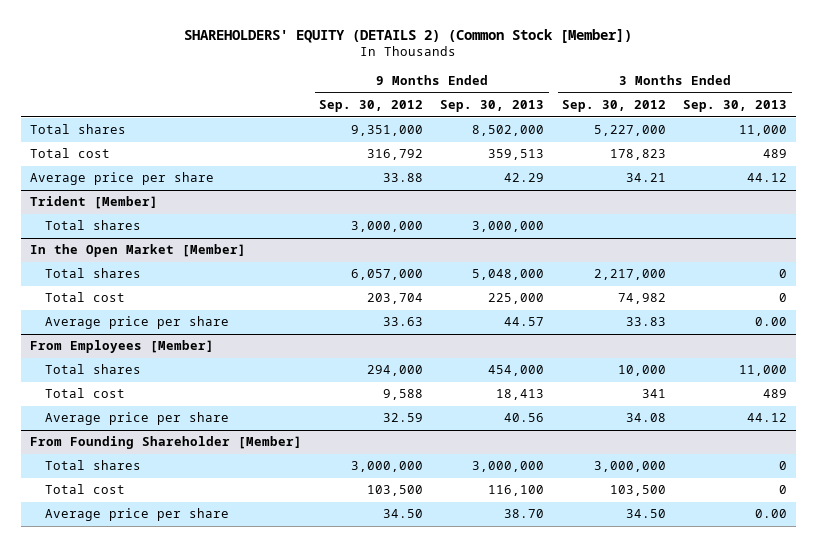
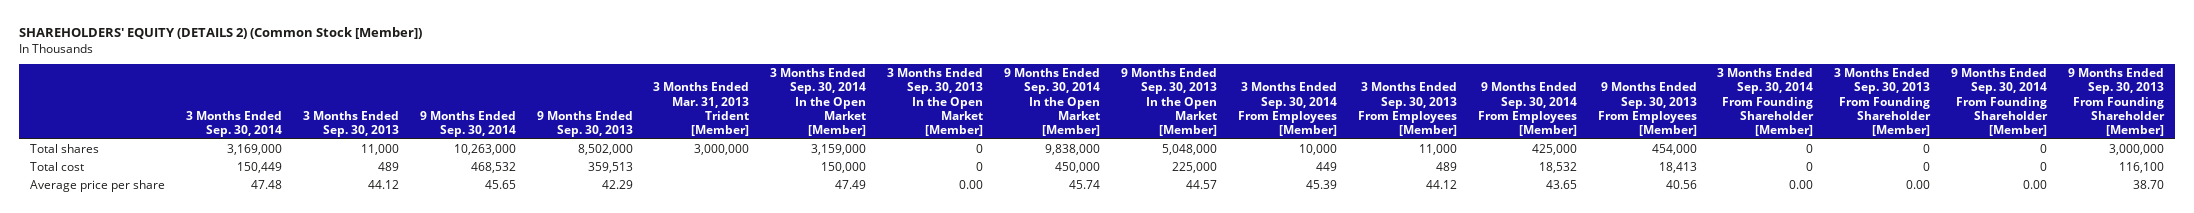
- | 9 Months Ended Sep. 30, 2012 | 9 Months Ended Sep. 30, 2013 | 3 Months Ended Sep. 30, 2012 | 3 Months Ended Sep. 30, 2013
+ | 3 Months Ended Sep. 30, 2014 | 3 Months Ended Sep. 30, 2013 | 9 Months Ended Sep. 30, 2014 | 9 Months Ended Sep. 30, 2013 | 3 Months Ended Mar. 31, 2013 Trident [Member] | 3 Months Ended Sep. 30, 2014 In the Open Market [Member] | 3 Months Ended Sep. 30, 2013 In the Open Market [Member] | 9 Months Ended Sep. 30, 2014 In the Open Market [Member] | 9 Months Ended Sep. 30, 2013 In the Open Market [Member] | 3 Months Ended Sep. 30, 2014 From Employees [Member] | 3 Months Ended Sep. 30, 2013 From Employees [Member] | 9 Months Ended Sep. 30, 2014 From Employees [Member] | 9 Months Ended Sep. 30, 2013 From Employees [Member] | 3 Months Ended Sep. 30, 2014 From Founding Shareholder [Member] | 3 Months Ended Sep. 30, 2013 From Founding Shareholder [Member] | 9 Months Ended Sep. 30, 2014 From Founding Shareholder [Member] | 9 Months Ended Sep. 30, 2013 From Founding Shareholder [Member]
- Trident [Member]
- Total shares | 3,000,000 | 3,000,000 | |
- In the Open Market [Member]
- Total shares | 6,057,000 | 5,048,000 | 2,217,000 | 0
- Total cost | 203,704 | 225,000 | 74,982 | 0
- Average price per share | 33.63 | 44.57 | 33.83 | 0.00
- From Employees [Member]
- Total shares | 294,000 | 454,000 | 10,000 | 11,000
- Total cost | 9,588 | 18,413 | 341 | 489
- Average price per share | 32.59 | 40.56 | 34.08 | 44.12
- From Founding Shareholder [Member]
- Total shares | 3,000,000 | 3,000,000 | 3,000,000 | 0
- Total cost | 103,500 | 116,100 | 103,500 | 0
- Average price per share | 34.50 | 38.70 | 34.50 | 0.00

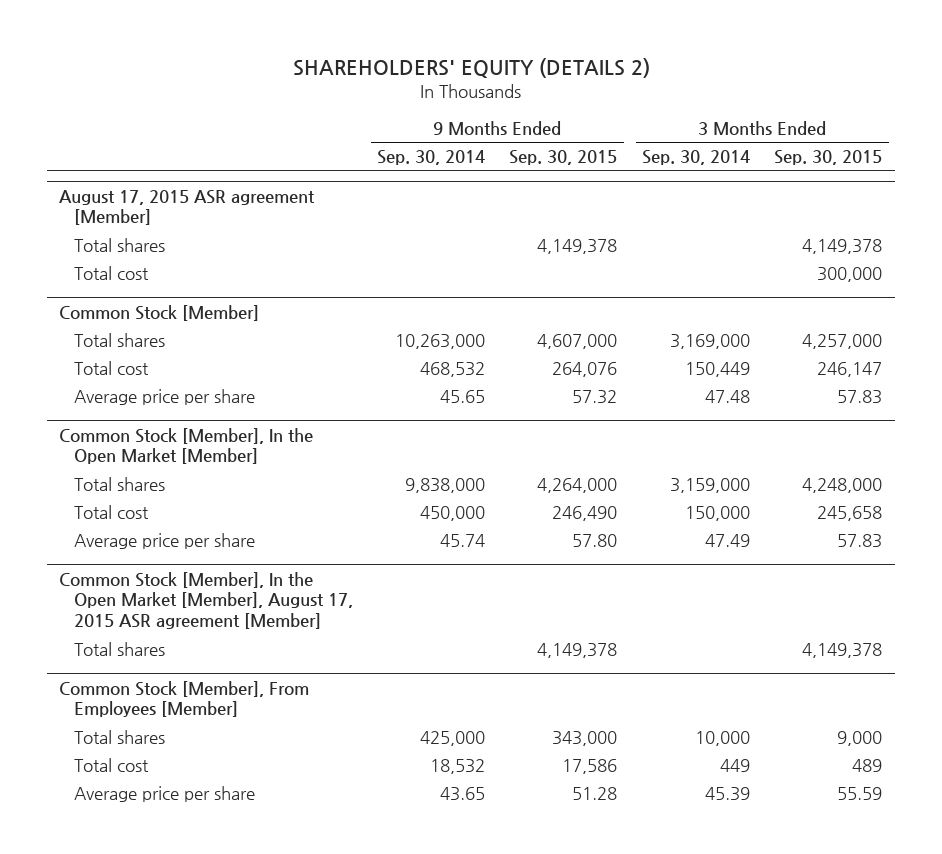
- SHAREHOLDERS' EQUITY (DETAILS 2) (Common Stock [Member])
+ SHAREHOLDERS' EQUITY (DETAILS 2)
- | 3 Months Ended Sep. 30, 2014 | 3 Months Ended Sep. 30, 2013 | 9 Months Ended Sep. 30, 2014 | 9 Months Ended Sep. 30, 2013 | 3 Months Ended Mar. 31, 2013 Trident [Member] | 3 Months Ended Sep. 30, 2014 In the Open Market [Member] | 3 Months Ended Sep. 30, 2013 In the Open Market [Member] | 9 Months Ended Sep. 30, 2014 In the Open Market [Member] | 9 Months Ended Sep. 30, 2013 In the Open Market [Member] | 3 Months Ended Sep. 30, 2014 From Employees [Member] | 3 Months Ended Sep. 30, 2013 From Employees [Member] | 9 Months Ended Sep. 30, 2014 From Employees [Member] | 9 Months Ended Sep. 30, 2013 From Employees [Member] | 3 Months Ended Sep. 30, 2014 From Founding Shareholder [Member] | 3 Months Ended Sep. 30, 2013 From Founding Shareholder [Member] | 9 Months Ended Sep. 30, 2014 From Founding Shareholder [Member] | 9 Months Ended Sep. 30, 2013 From Founding Shareholder [Member]
+ | 9 Months Ended Sep. 30, 2014 | 9 Months Ended Sep. 30, 2015 | 3 Months Ended Sep. 30, 2014 | 3 Months Ended Sep. 30, 2015
+ August 17, 2015 ASR agreement [Member]
+ Total shares | | 4,149,378 | | 4,149,378
+ Total cost | | | | 300,000
+ Common Stock [Member]
+ Common Stock [Member], In the Open Market [Member]
+ Total shares | 9,838,000 | 4,264,000 | 3,159,000 | 4,248,000
+ Total cost | 450,000 | 246,490 | 150,000 | 245,658
+ Average price per share | 45.74 | 57.80 | 47.49 | 57.83
+ Common Stock [Member], In the Open Market [Member], August 17, 2015 ASR agreement [Member]
+ Total shares | | 4,149,378 | | 4,149,378
+ Common Stock [Member], From Employees [Member]
+ Total shares | 425,000 | 343,000 | 10,000 | 9,000
+ Total cost | 18,532 | 17,586 | 449 | 489
+ Average price per share | 43.65 | 51.28 | 45.39 | 55.59

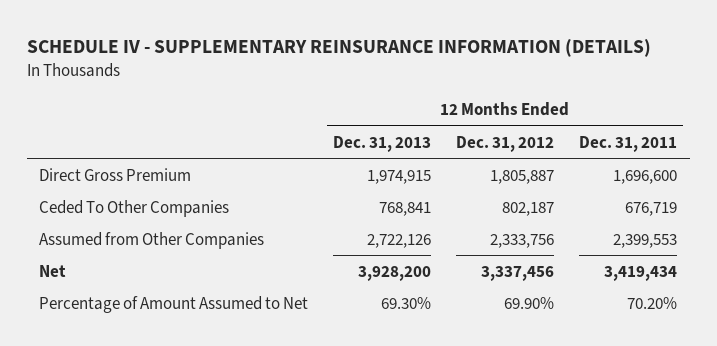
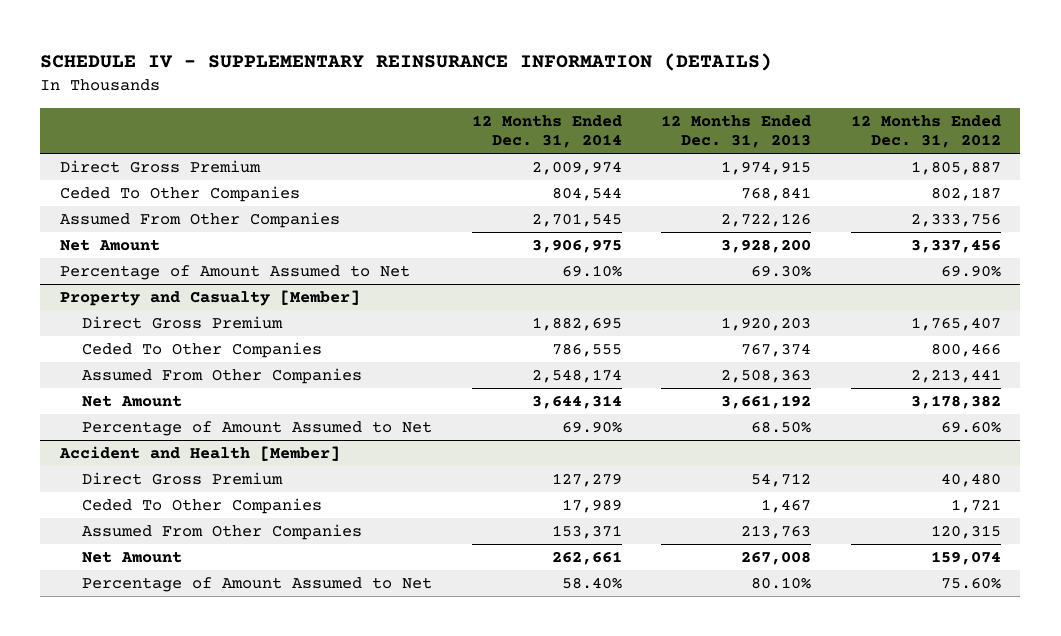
- | 12 Months Ended Dec. 31, 2013 | 12 Months Ended Dec. 31, 2012 | 12 Months Ended Dec. 31, 2011
+ | 12 Months Ended Dec. 31, 2014 | 12 Months Ended Dec. 31, 2013 | 12 Months Ended Dec. 31, 2012
- Assumed from Other Companies | 2,722,126 | 2,333,756 | 2,399,553
- Net | 3,928,200 | 3,337,456 | 3,419,434
+ Assumed From Other Companies | 2,701,545 | 2,722,126 | 2,333,756
+ Net Amount | 3,906,975 | 3,928,200 | 3,337,456
+ Property and Casualty [Member]
+ Direct Gross Premium | 1,882,695 | 1,920,203 | 1,765,407
+ Ceded To Other Companies | 786,555 | 767,374 | 800,466
+ Assumed From Other Companies | 2,548,174 | 2,508,363 | 2,213,441
+ Net Amount | 3,644,314 | 3,661,192 | 3,178,382
+ Percentage of Amount Assumed to Net | 69.90% | 68.50% | 69.60%
+ Accident and Health [Member]
+ Direct Gross Premium | 127,279 | 54,712 | 40,480
+ Ceded To Other Companies | 17,989 | 1,467 | 1,721
+ Assumed From Other Companies | 153,371 | 213,763 | 120,315
+ Net Amount | 262,661 | 267,008 | 159,074
+ Percentage of Amount Assumed to Net | 58.40% | 80.10% | 75.60%

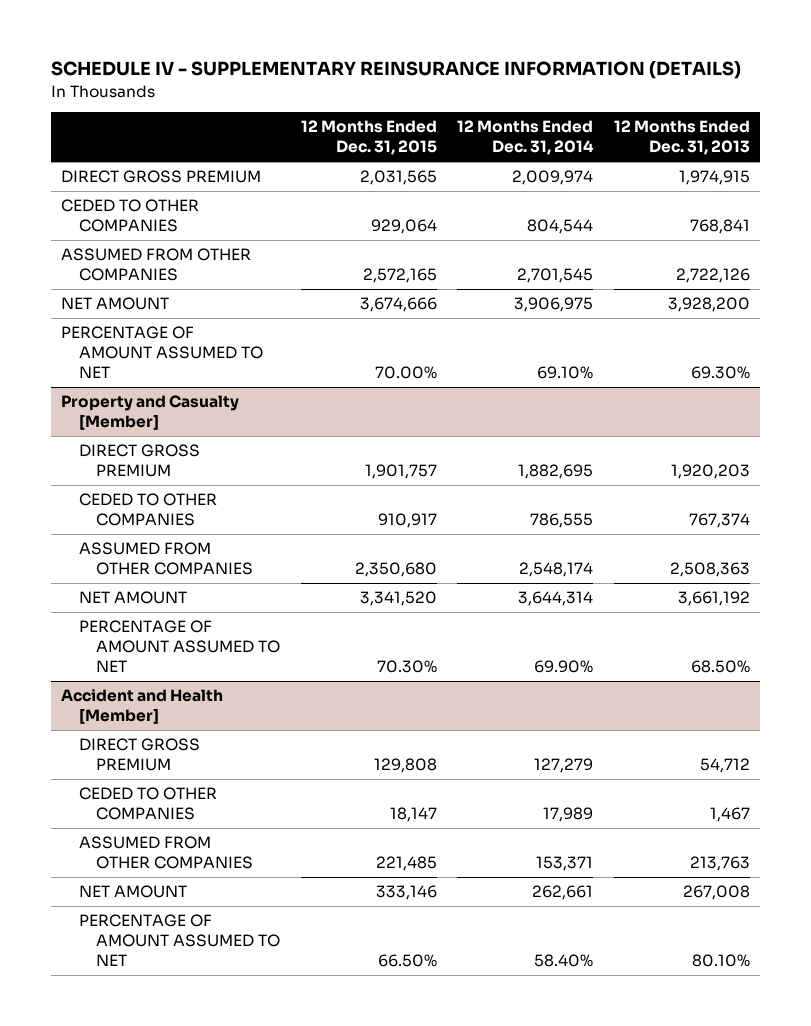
- | 12 Months Ended Dec. 31, 2014 | 12 Months Ended Dec. 31, 2013 | 12 Months Ended Dec. 31, 2012
+ | 12 Months Ended Dec. 31, 2015 | 12 Months Ended Dec. 31, 2014 | 12 Months Ended Dec. 31, 2013
- Direct Gross Premium | 2,009,974 | 1,974,915 | 1,805,887
- Ceded To Other Companies | 804,544 | 768,841 | 802,187
- Assumed From Other Companies | 2,701,545 | 2,722,126 | 2,333,756
- Net Amount | 3,906,975 | 3,928,200 | 3,337,456
- Percentage of Amount Assumed to Net | 69.10% | 69.30% | 69.90%
+ DIRECT GROSS PREMIUM | 2,031,565 | 2,009,974 | 1,974,915
+ CEDED TO OTHER COMPANIES | 929,064 | 804,544 | 768,841
+ ASSUMED FROM OTHER COMPANIES | 2,572,165 | 2,701,545 | 2,722,126
+ NET AMOUNT | 3,674,666 | 3,906,975 | 3,928,200
+ PERCENTAGE OF AMOUNT ASSUMED TO NET | 70.00% | 69.10% | 69.30%
@ Property and Casualty [Member]
- Direct Gross Premium | 1,882,695 | 1,920,203 | 1,765,407
- Ceded To Other Companies | 786,555 | 767,374 | 800,466
- Assumed From Other Companies | 2,548,174 | 2,508,363 | 2,213,441
- Net Amount | 3,644,314 | 3,661,192 | 3,178,382
- Percentage of Amount Assumed to Net | 69.90% | 68.50% | 69.60%
+ DIRECT GROSS PREMIUM | 1,901,757 | 1,882,695 | 1,920,203
+ CEDED TO OTHER COMPANIES | 910,917 | 786,555 | 767,374
+ ASSUMED FROM OTHER COMPANIES | 2,350,680 | 2,548,174 | 2,508,363
+ NET AMOUNT | 3,341,520 | 3,644,314 | 3,661,192
+ PERCENTAGE OF AMOUNT ASSUMED TO NET | 70.30% | 69.90% | 68.50%
@ Accident and Health [Member]
- Direct Gross Premium | 127,279 | 54,712 | 40,480
- Ceded To Other Companies | 17,989 | 1,467 | 1,721
- Assumed From Other Companies | 153,371 | 213,763 | 120,315
- Net Amount | 262,661 | 267,008 | 159,074
- Percentage of Amount Assumed to Net | 58.40% | 80.10% | 75.60%
+ DIRECT GROSS PREMIUM | 129,808 | 127,279 | 54,712
+ CEDED TO OTHER COMPANIES | 18,147 | 17,989 | 1,467
+ ASSUMED FROM OTHER COMPANIES | 221,485 | 153,371 | 213,763
+ NET AMOUNT | 333,146 | 262,661 | 267,008
+ PERCENTAGE OF AMOUNT ASSUMED TO NET | 66.50% | 58.40% | 80.10%

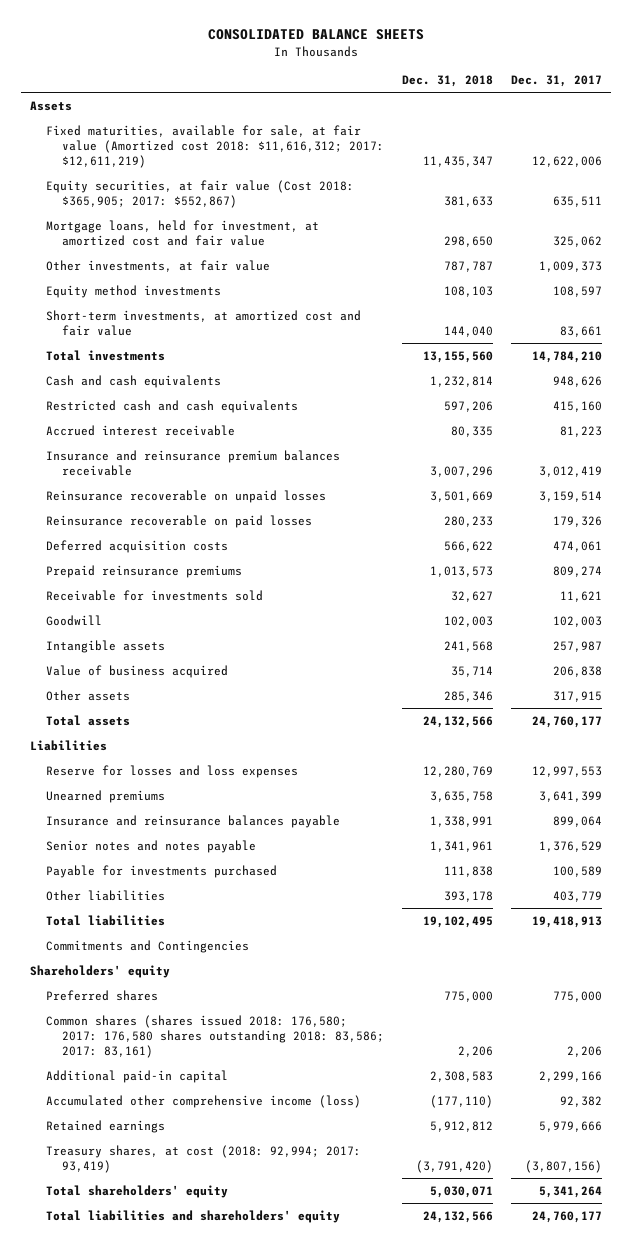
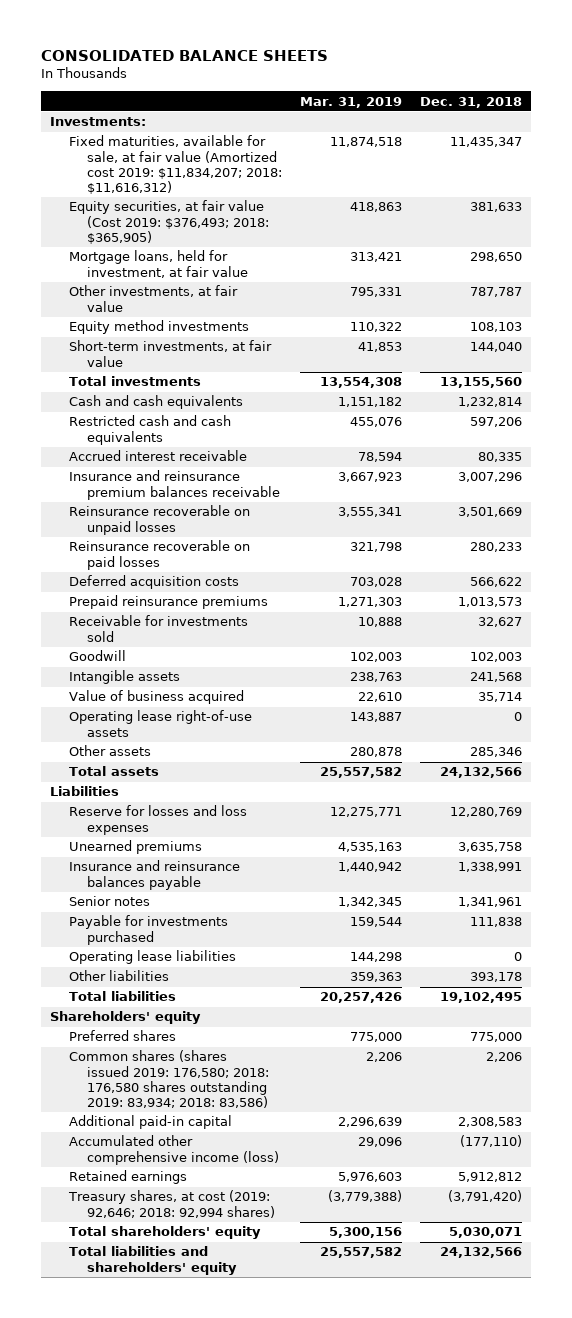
- | Dec. 31, 2018 | Dec. 31, 2017
+ | Mar. 31, 2019 | Dec. 31, 2018
- Assets
- Fixed maturities, available for sale, at fair value (Amortized cost 2018: $11,616,312; 2017: $12,611,219) | 11,435,347 | 12,622,006
- Equity securities, at fair value (Cost 2018: $365,905; 2017: $552,867) | 381,633 | 635,511
- Mortgage loans, held for investment, at amortized cost and fair value | 298,650 | 325,062
+ Investments:
+ Fixed maturities, available for sale, at fair value (Amortized cost 2019: $11,834,207; 2018: $11,616,312) | 11,874,518 | 11,435,347
+ Equity securities, at fair value (Cost 2019: $376,493; 2018: $365,905) | 418,863 | 381,633
+ Mortgage loans, held for investment, at fair value | 313,421 | 298,650
- Short-term investments, at amortized cost and fair value | 144,040 | 83,661
+ Short-term investments, at fair value | 41,853 | 144,040
+ Operating lease right-of-use assets | 143,887 | 0
- Senior notes and notes payable | 1,341,961 | 1,376,529
+ Senior notes | 1,342,345 | 1,341,961
+ Operating lease liabilities | 144,298 | 0
- Commitments and Contingencies
- Common shares (shares issued 2018: 176,580; 2017: 176,580 shares outstanding 2018: 83,586; 2017: 83,161) | 2,206 | 2,206
+ Common shares (shares issued 2019: 176,580; 2018: 176,580 shares outstanding 2019: 83,934; 2018: 83,586) | 2,206 | 2,206
- Treasury shares, at cost (2018: 92,994; 2017: 93,419) | (3,791,420) | (3,807,156)
+ Treasury shares, at cost (2019: 92,646; 2018: 92,994 shares) | (3,779,388) | (3,791,420)

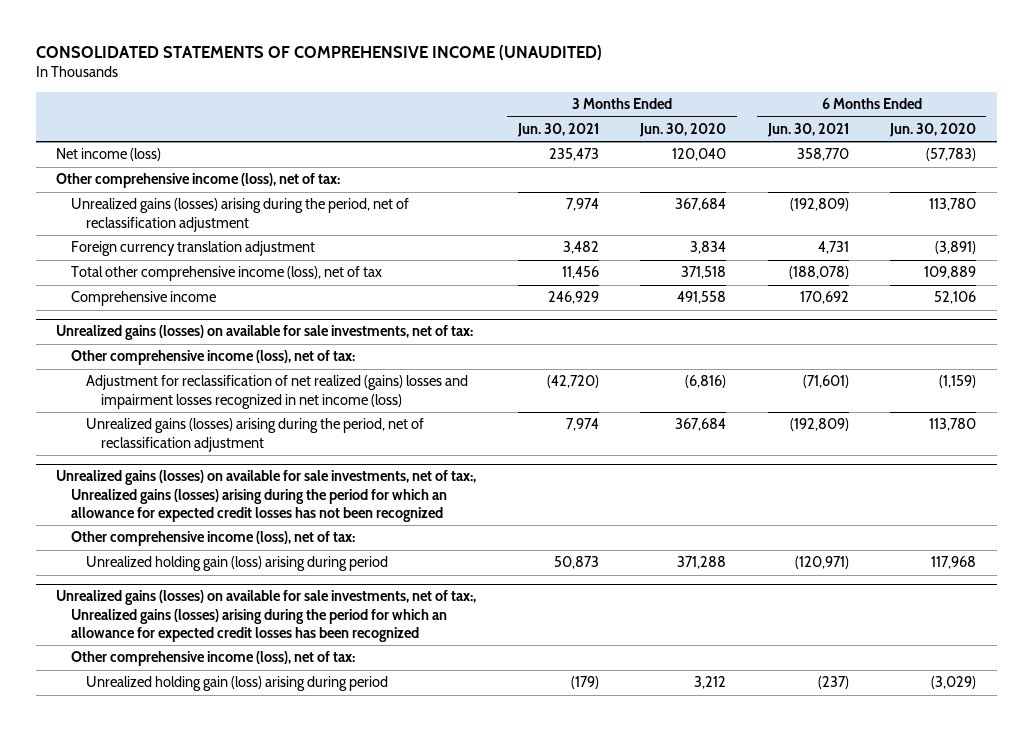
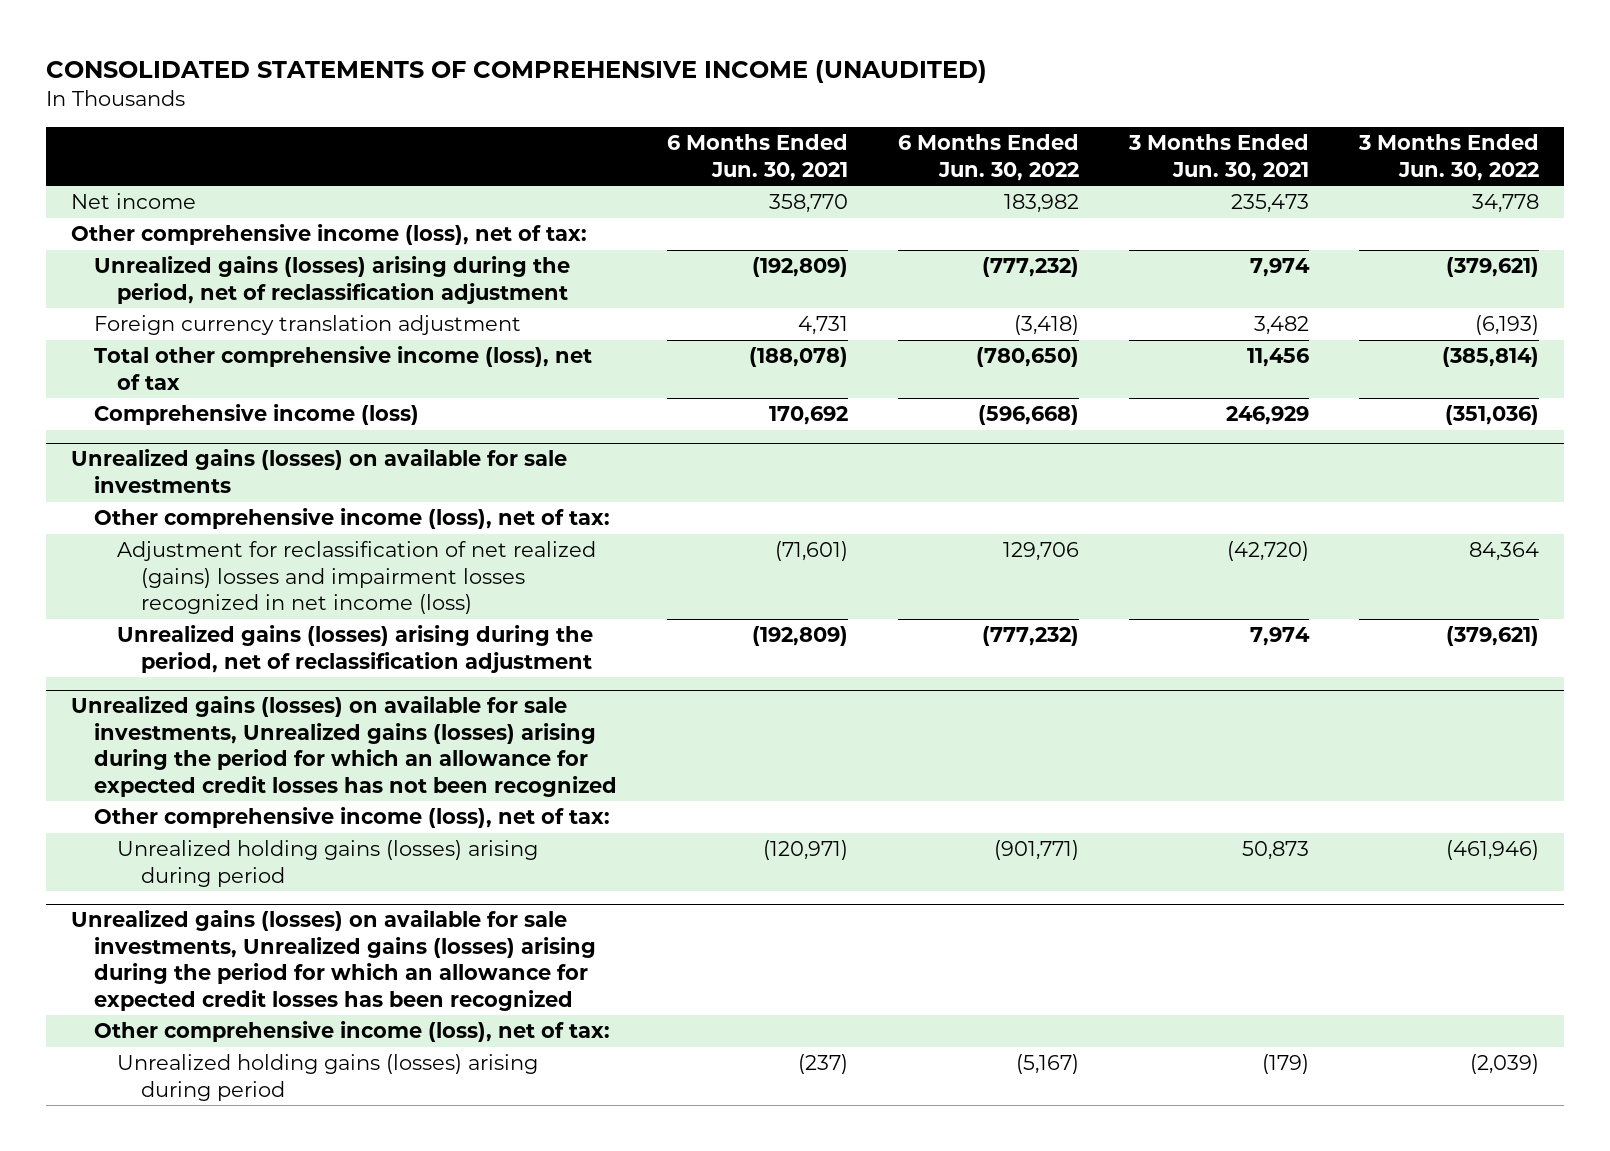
- | 3 Months Ended Jun. 30, 2021 | 3 Months Ended Jun. 30, 2020 | 6 Months Ended Jun. 30, 2021 | 6 Months Ended Jun. 30, 2020
+ | 6 Months Ended Jun. 30, 2021 | 6 Months Ended Jun. 30, 2022 | 3 Months Ended Jun. 30, 2021 | 3 Months Ended Jun. 30, 2022
- Net income (loss) | 235,473 | 120,040 | 358,770 | (57,783)
+ Net income | 358,770 | 183,982 | 235,473 | 34,778
- Comprehensive income | 246,929 | 491,558 | 170,692 | 52,106
- Unrealized gains (losses) on available for sale investments, net of tax:
+ Comprehensive income (loss) | 170,692 | (596,668) | 246,929 | (351,036)
+ Unrealized gains (losses) on available for sale investments
- Unrealized gains (losses) on available for sale investments, net of tax:, Unrealized gains (losses) arising during the period for which an allowance for expected credit losses has not been recognized
+ Unrealized gains (losses) on available for sale investments, Unrealized gains (losses) arising during the period for which an allowance for expected credit losses has not been recognized
- Unrealized holding gain (loss) arising during period | 50,873 | 371,288 | (120,971) | 117,968
- Unrealized gains (losses) on available for sale investments, net of tax:, Unrealized gains (losses) arising during the period for which an allowance for expected credit losses has been recognized
+ Unrealized holding gains (losses) arising during period | (120,971) | (901,771) | 50,873 | (461,946)
+ Unrealized gains (losses) on available for sale investments, Unrealized gains (losses) arising during the period for which an allowance for expected credit losses has been recognized
- Unrealized holding gain (loss) arising during period | (179) | 3,212 | (237) | (3,029)
+ Unrealized holding gains (losses) arising during period | (237) | (5,167) | (179) | (2,039)

